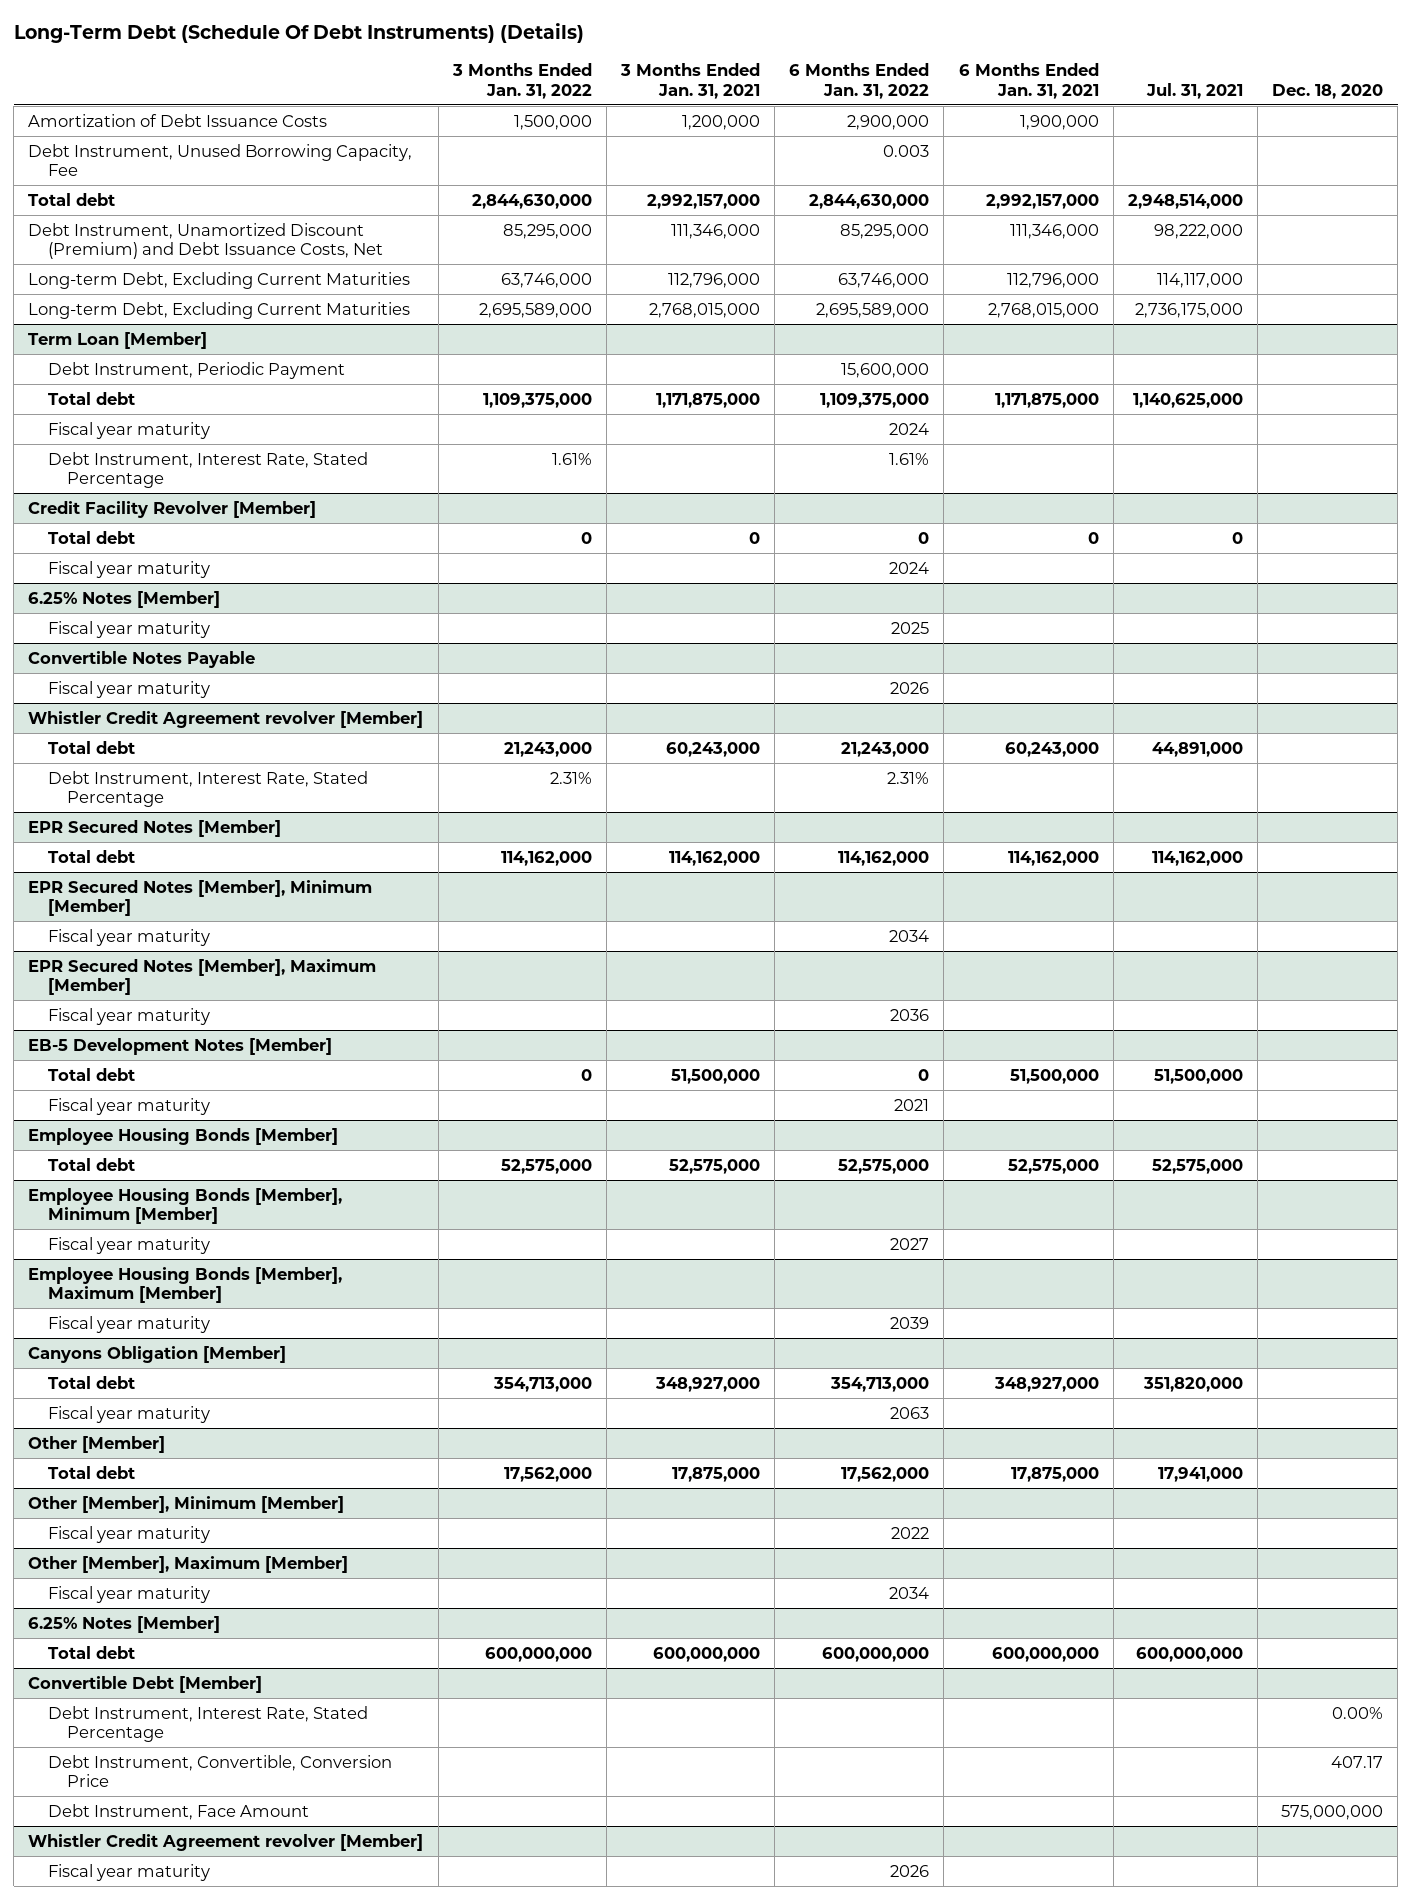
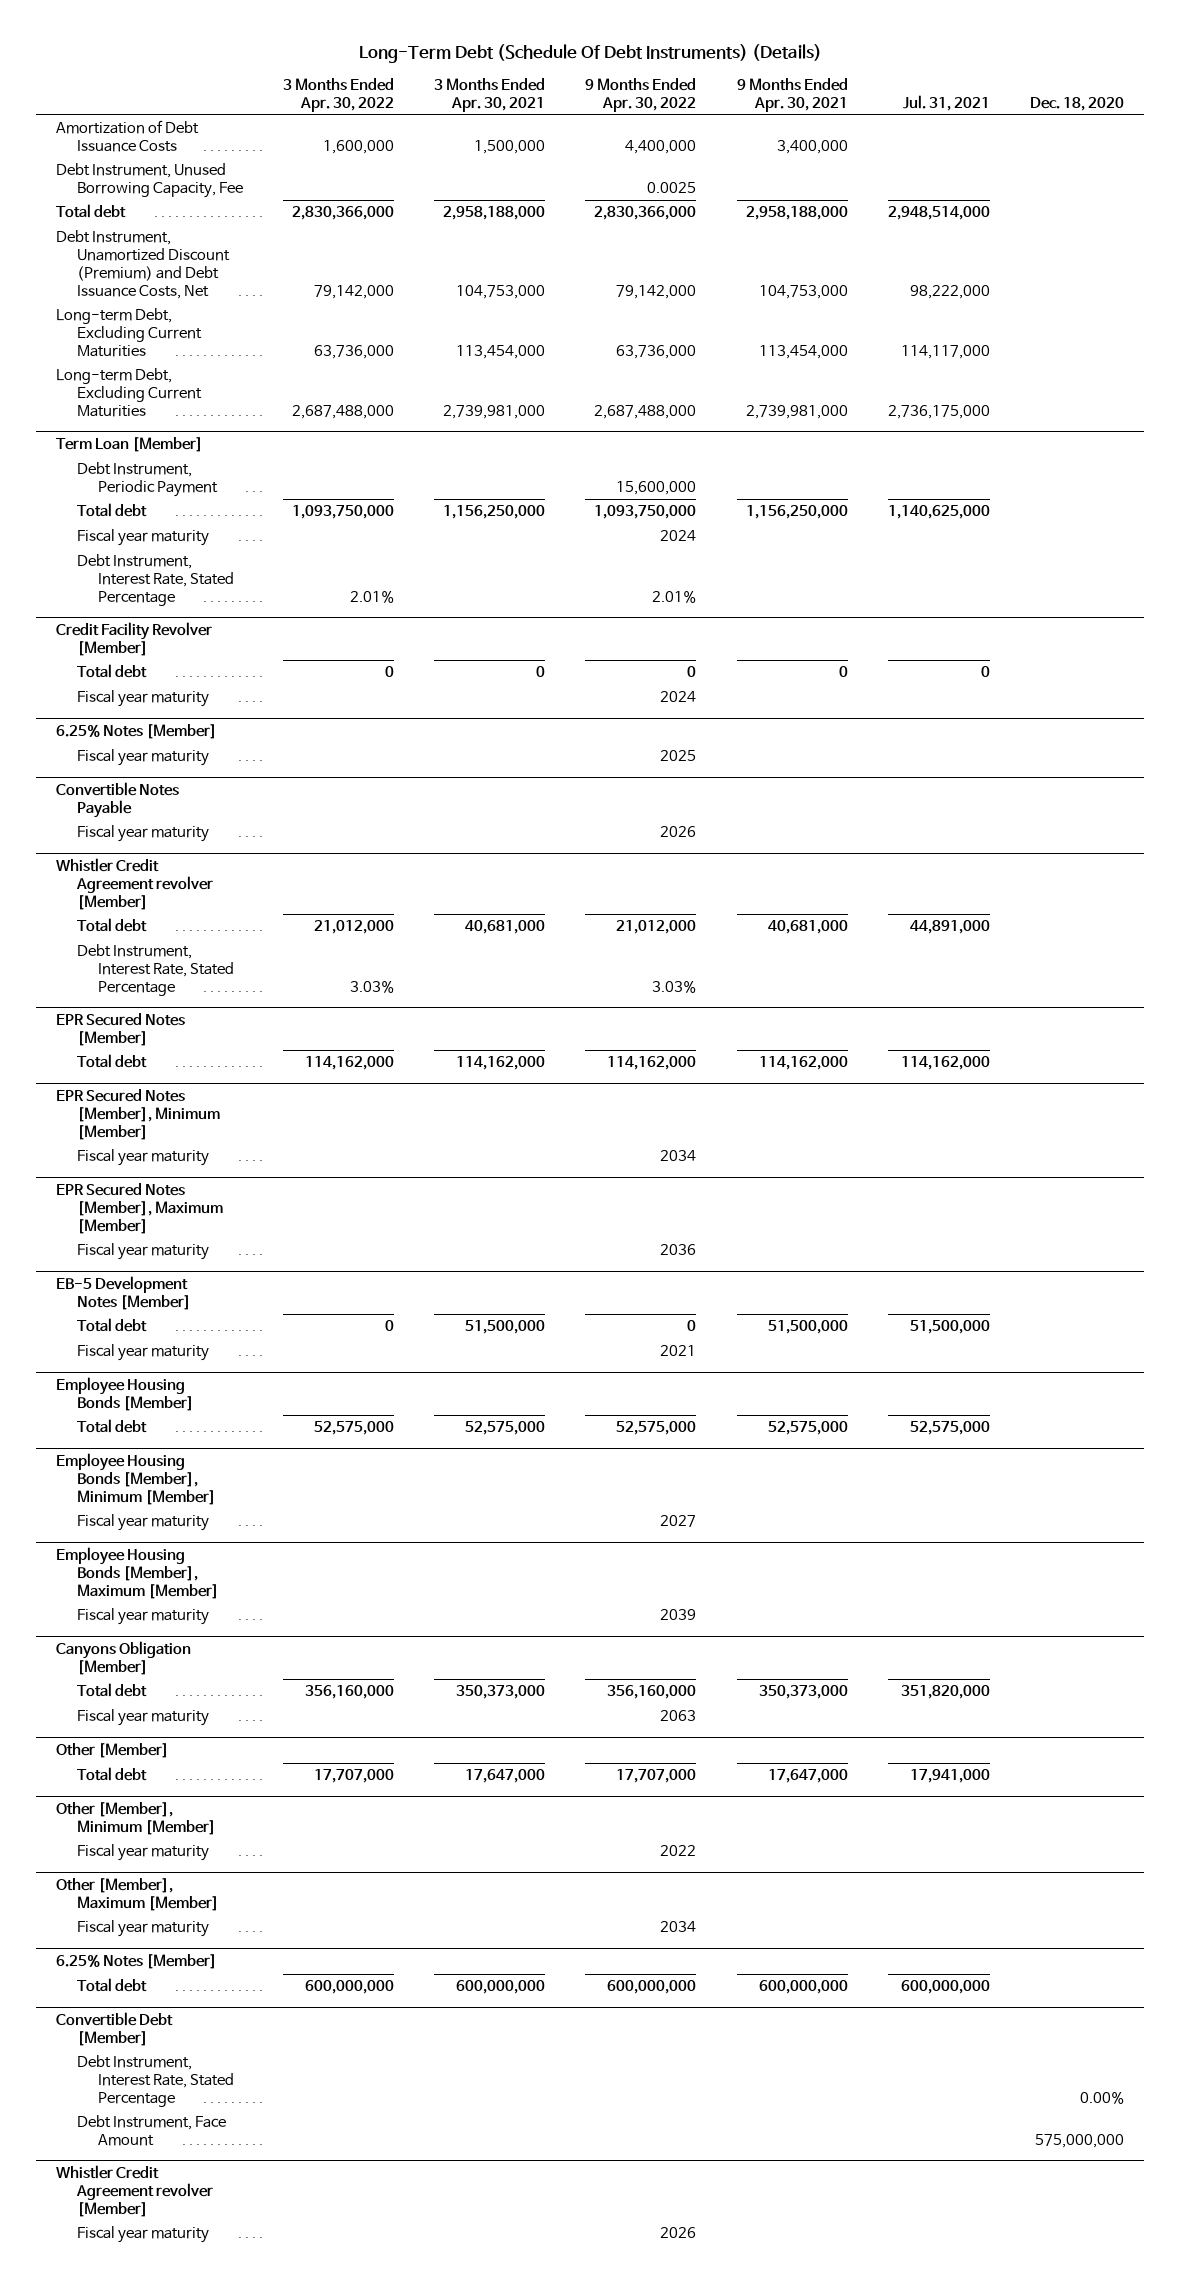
- | 3 Months Ended Jan. 31, 2022 | 3 Months Ended Jan. 31, 2021 | 6 Months Ended Jan. 31, 2022 | 6 Months Ended Jan. 31, 2021 | Jul. 31, 2021 | Dec. 18, 2020
+ | 3 Months Ended Apr. 30, 2022 | 3 Months Ended Apr. 30, 2021 | 9 Months Ended Apr. 30, 2022 | 9 Months Ended Apr. 30, 2021 | Jul. 31, 2021 | Dec. 18, 2020
@ Convertible Debt [Member]
- Debt Instrument, Convertible, Conversion Price | | | | | | 407.17

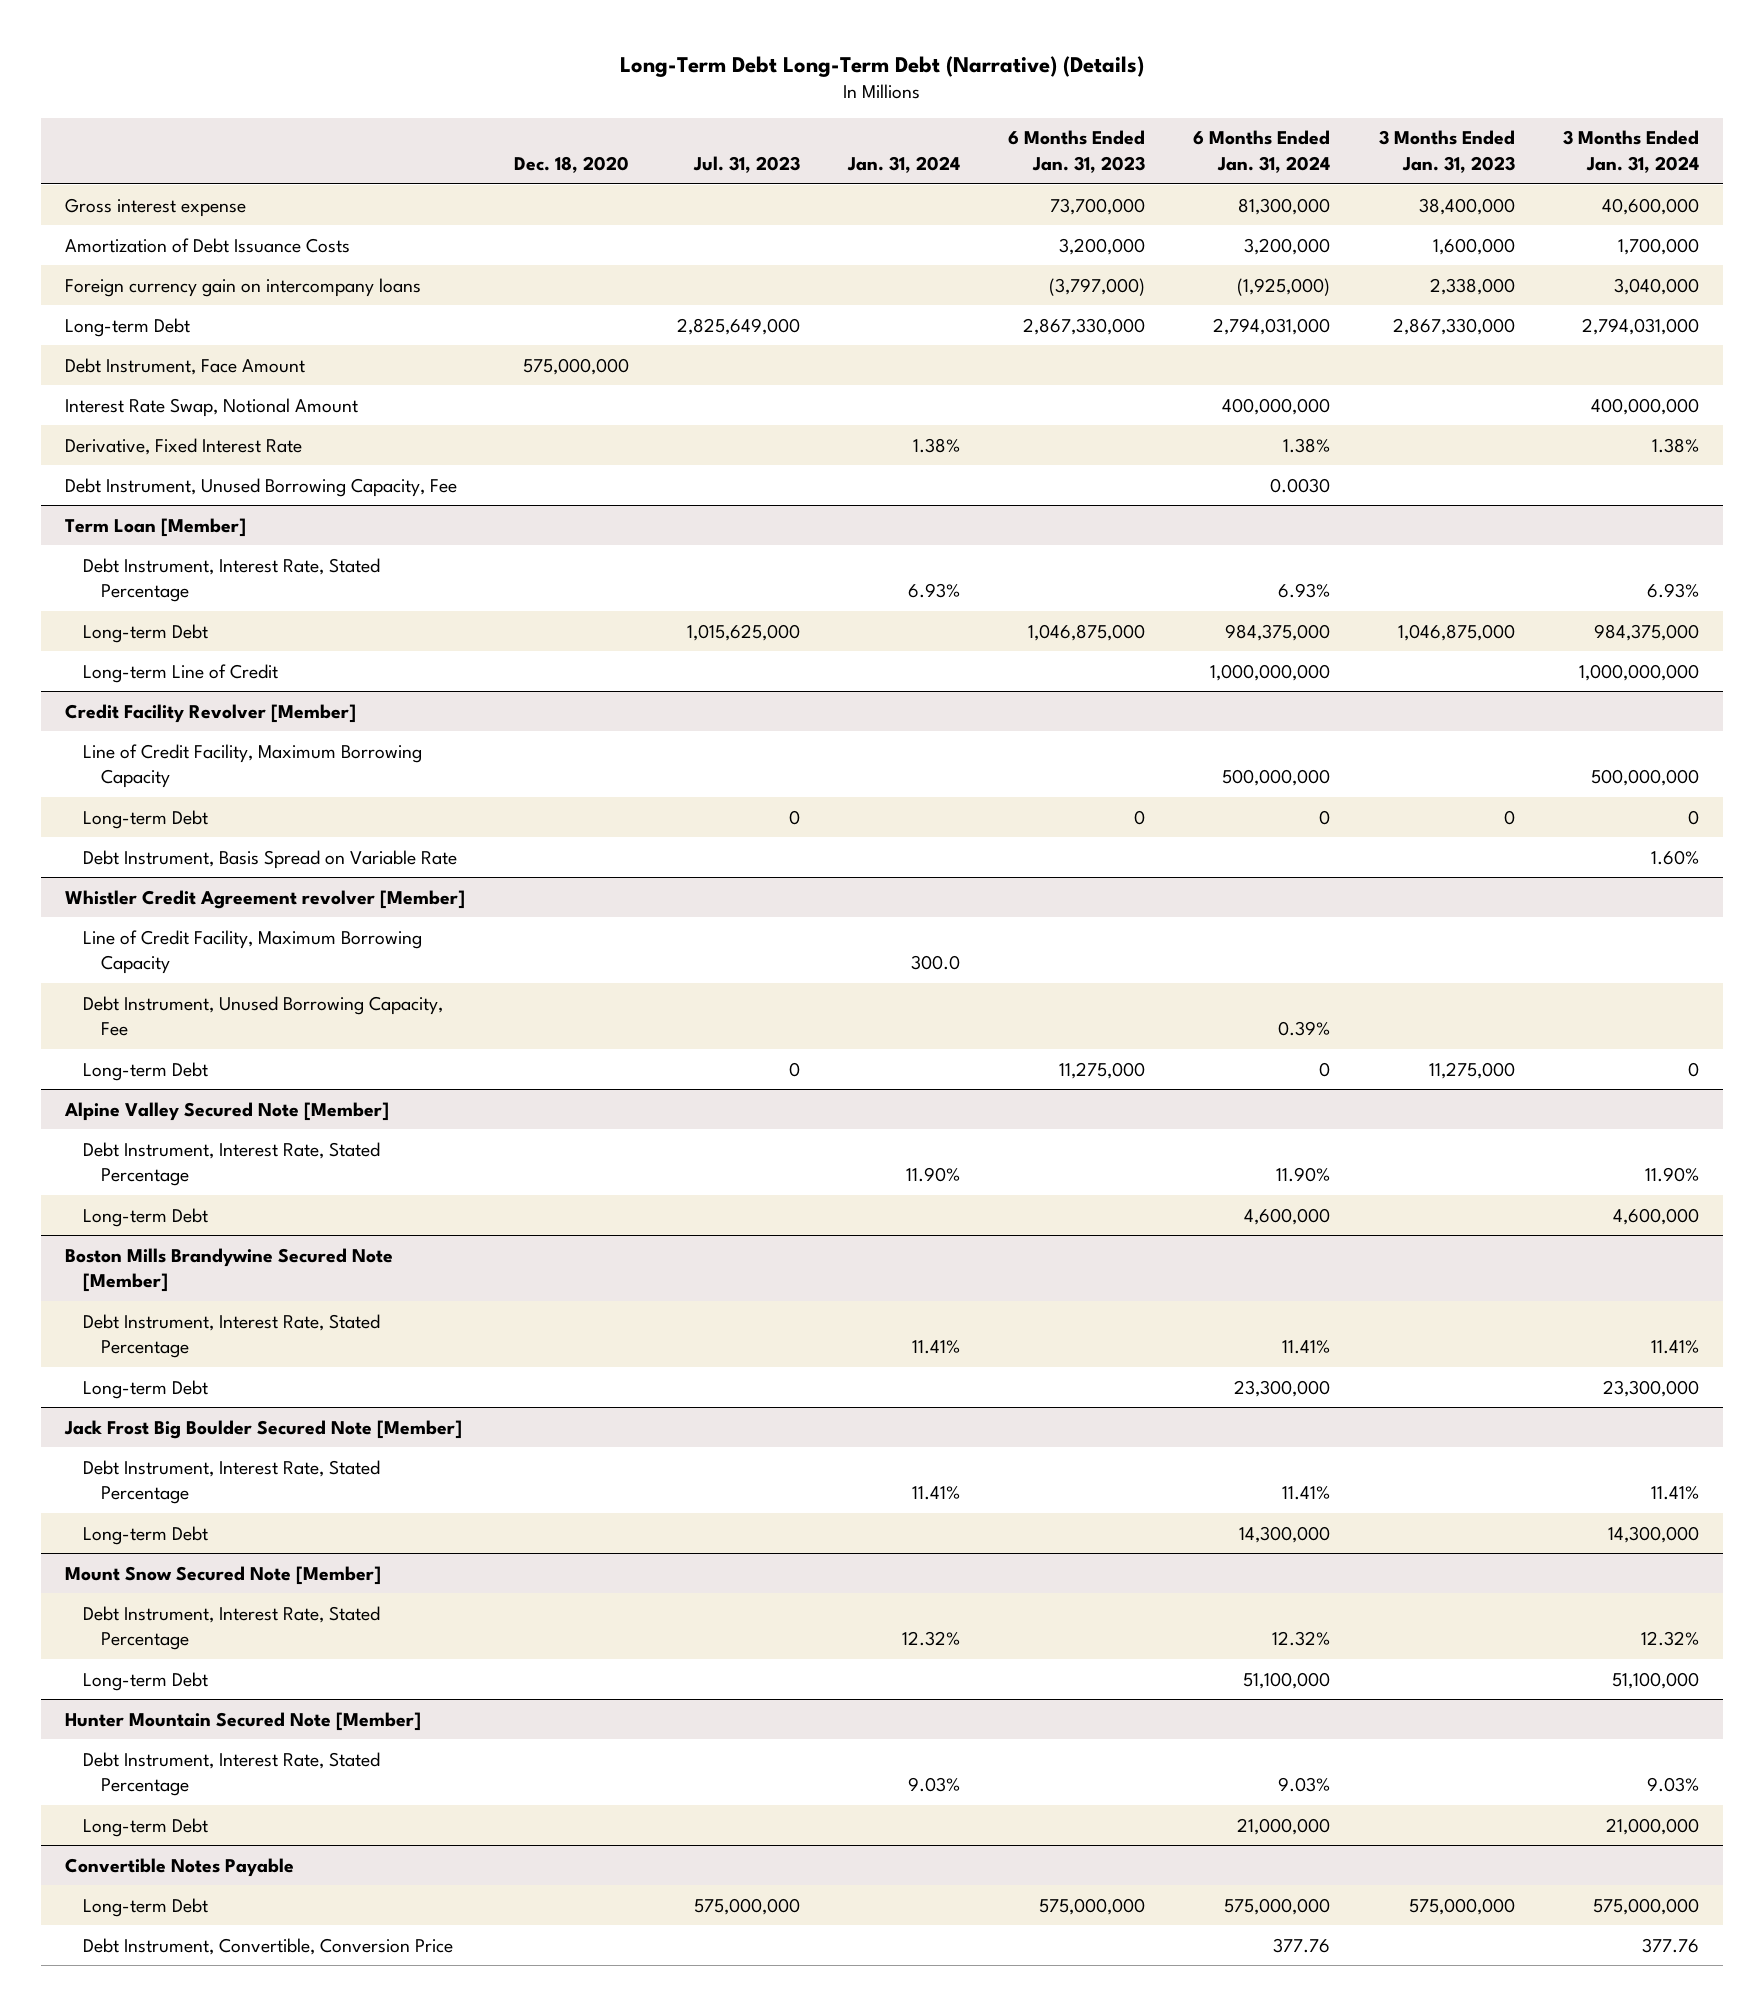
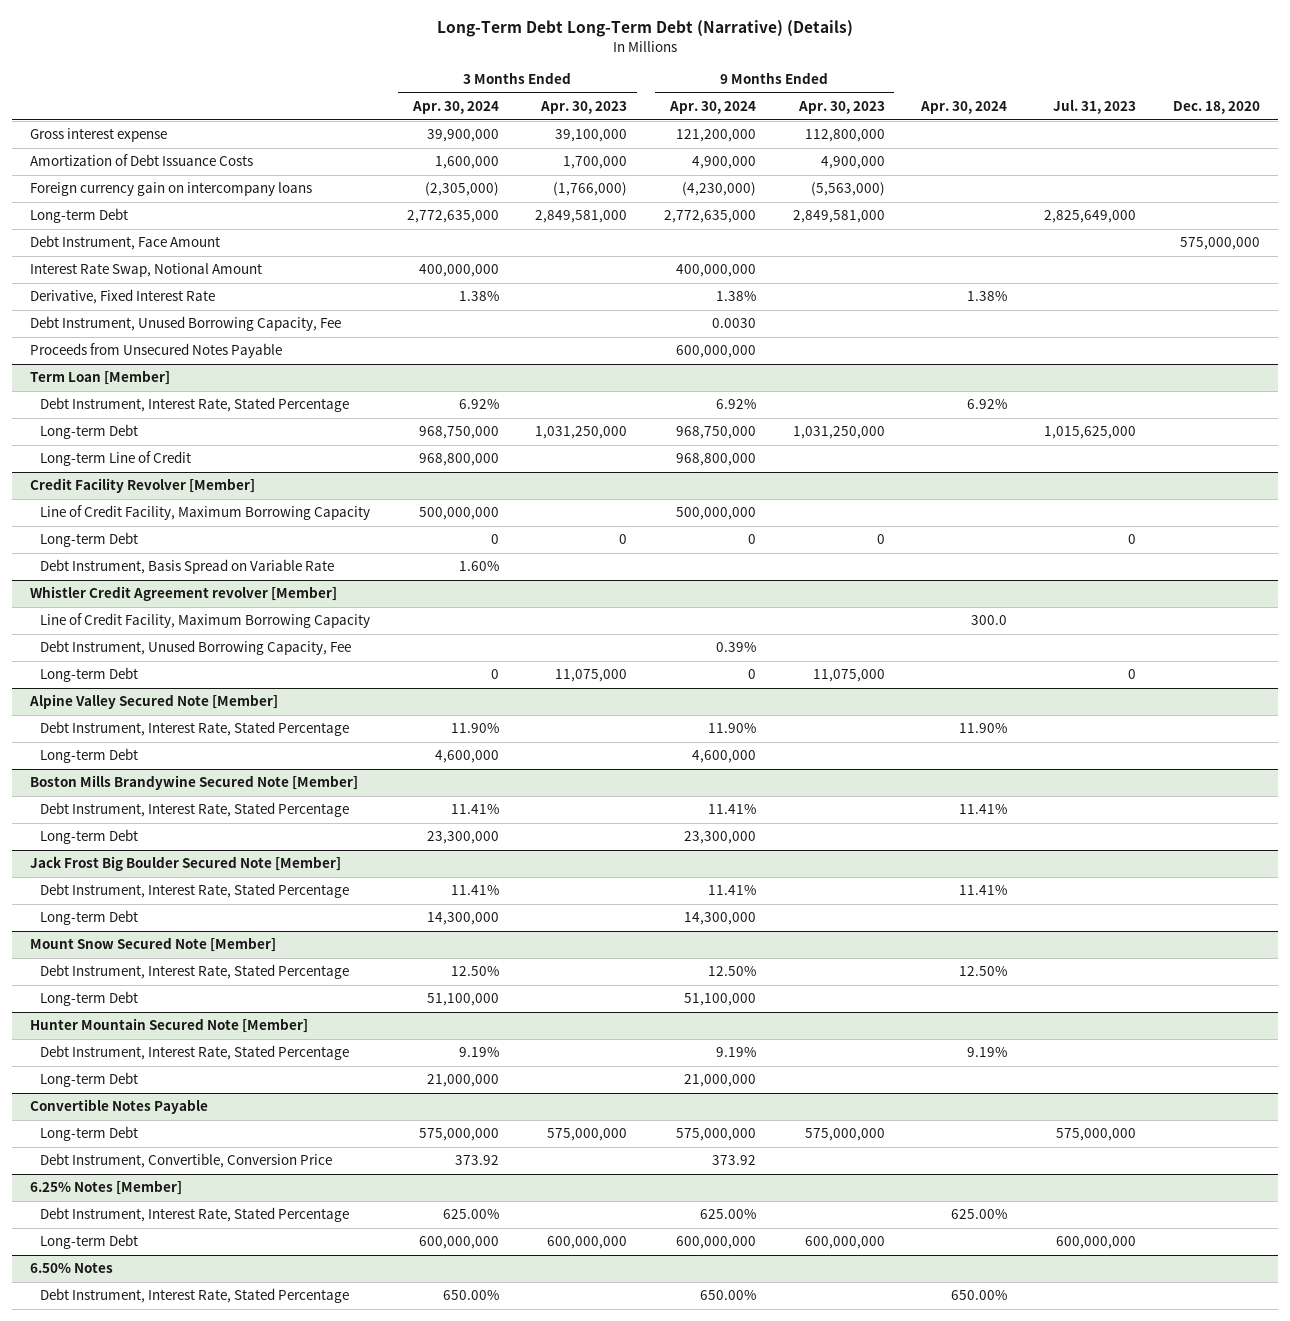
- | Dec. 18, 2020 | Jul. 31, 2023 | Jan. 31, 2024 | 6 Months Ended Jan. 31, 2023 | 6 Months Ended Jan. 31, 2024 | 3 Months Ended Jan. 31, 2023 | 3 Months Ended Jan. 31, 2024
+ | 3 Months Ended Apr. 30, 2024 | 3 Months Ended Apr. 30, 2023 | 9 Months Ended Apr. 30, 2024 | 9 Months Ended Apr. 30, 2023 | Apr. 30, 2024 | Jul. 31, 2023 | Dec. 18, 2020
+ Proceeds from Unsecured Notes Payable | | | 600,000,000 | | | |
+ 6.25% Notes [Member]
+ Debt Instrument, Interest Rate, Stated Percentage | 625.00% | | 625.00% | | 625.00% | |
+ Long-term Debt | 600,000,000 | 600,000,000 | 600,000,000 | 600,000,000 | | 600,000,000 |
+ 6.50% Notes
+ Debt Instrument, Interest Rate, Stated Percentage | 650.00% | | 650.00% | | 650.00% | |

